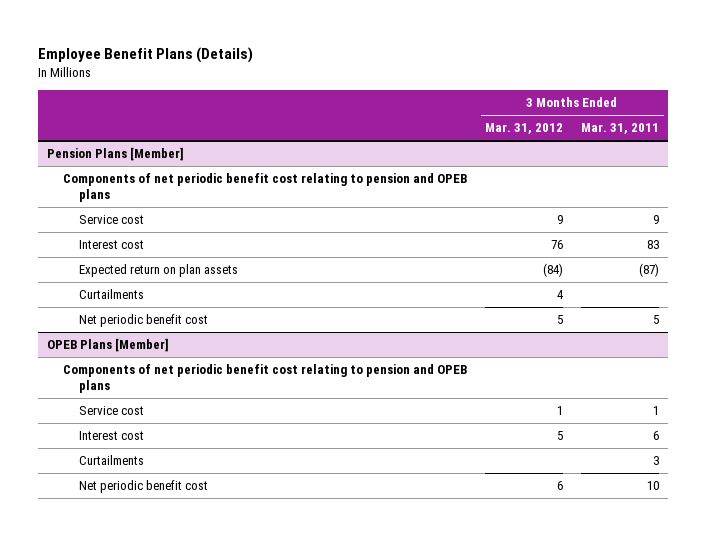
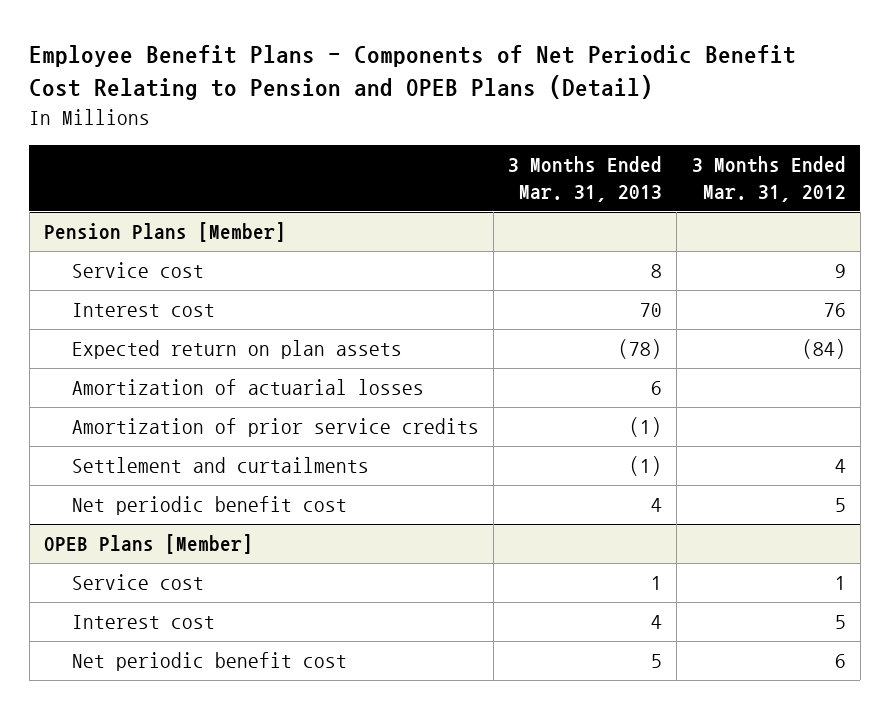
- Employee Benefit Plans (Details)
+ Employee Benefit Plans - Components of Net Periodic Benefit Cost Relating to Pension and OPEB Plans (Detail)
- | 3 Months Ended Mar. 31, 2012 | 3 Months Ended Mar. 31, 2011
+ | 3 Months Ended Mar. 31, 2013 | 3 Months Ended Mar. 31, 2012
@ Pension Plans [Member]
- Components of net periodic benefit cost relating to pension and OPEB plans
- Curtailments | 4 |
+ Amortization of actuarial losses | 6 |
+ Amortization of prior service credits | (1) |
+ Settlement and curtailments | (1) | 4
@ OPEB Plans [Member]
- Components of net periodic benefit cost relating to pension and OPEB plans
- Curtailments | | 3

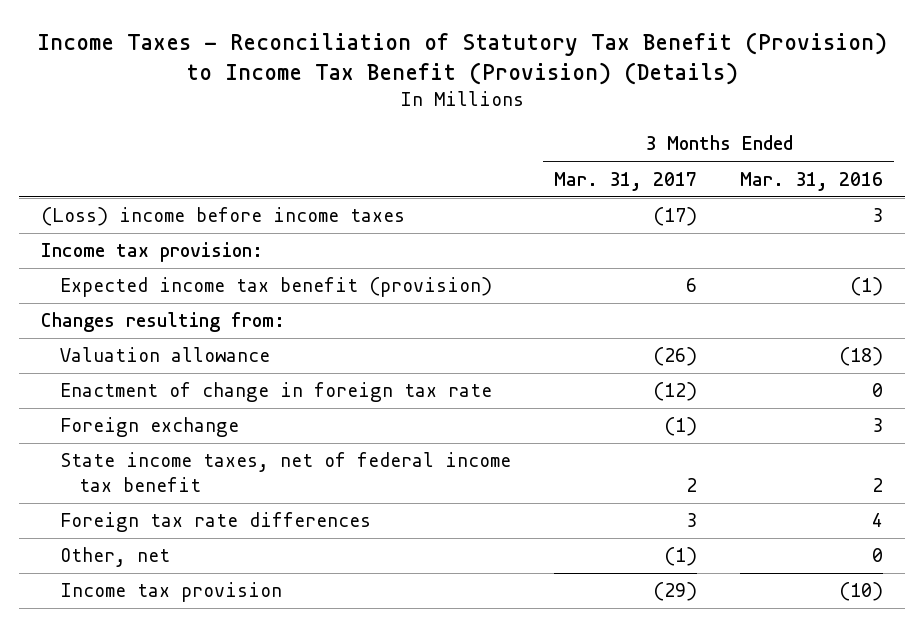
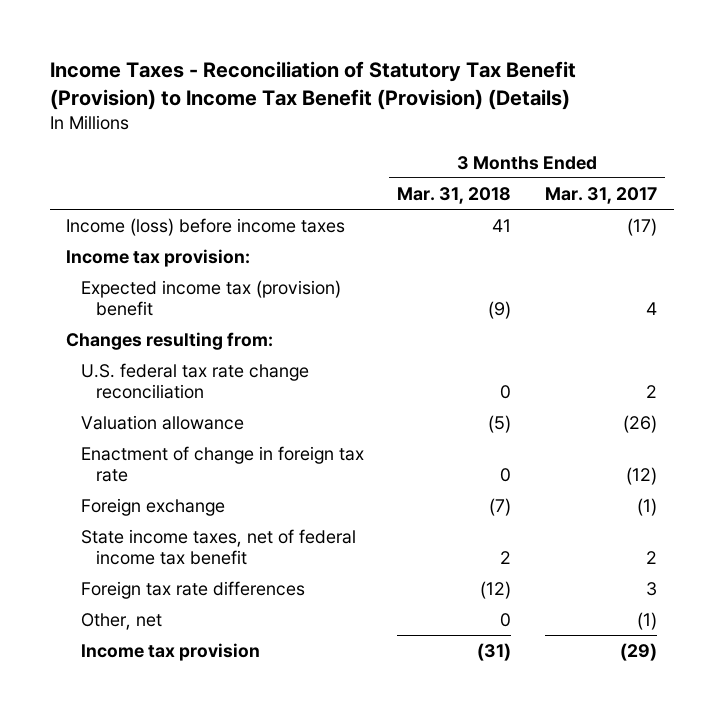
- | 3 Months Ended Mar. 31, 2017 | 3 Months Ended Mar. 31, 2016
+ | 3 Months Ended Mar. 31, 2018 | 3 Months Ended Mar. 31, 2017
- (Loss) income before income taxes | (17) | 3
+ Income (loss) before income taxes | 41 | (17)
- Expected income tax benefit (provision) | 6 | (1)
+ Expected income tax (provision) benefit | (9) | 4
+ U.S. federal tax rate change reconciliation | 0 | 2

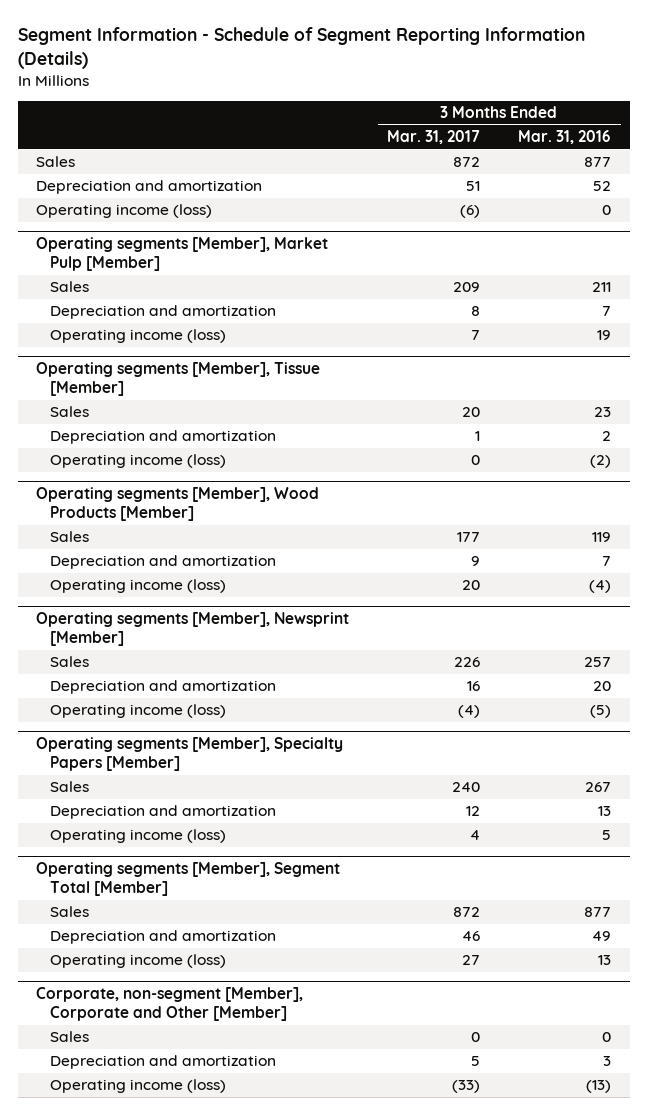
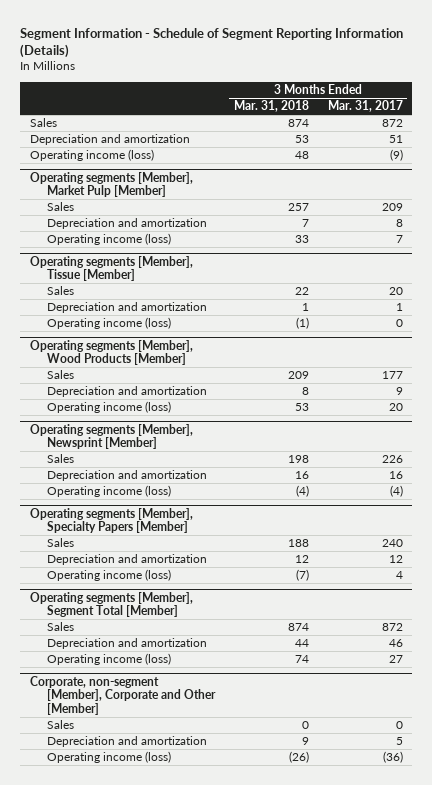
- | 3 Months Ended Mar. 31, 2017 | 3 Months Ended Mar. 31, 2016
+ | 3 Months Ended Mar. 31, 2018 | 3 Months Ended Mar. 31, 2017
- Operating income (loss) | (6) | 0
+ Operating income (loss) | 48 | (9)
@ Corporate, non-segment [Member], Corporate and Other [Member]
- Operating income (loss) | (33) | (13)
+ Operating income (loss) | (26) | (36)

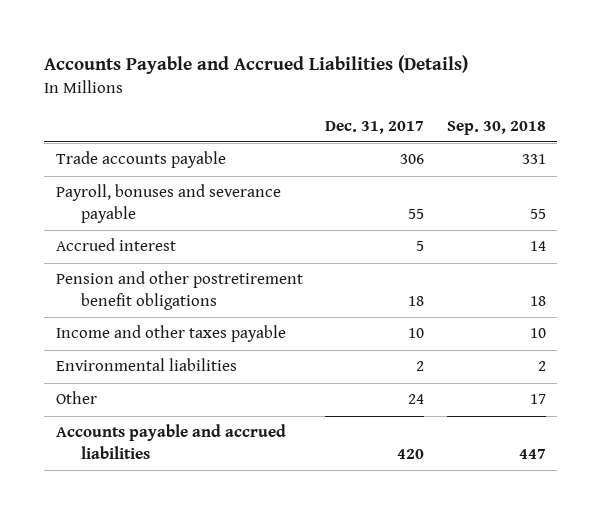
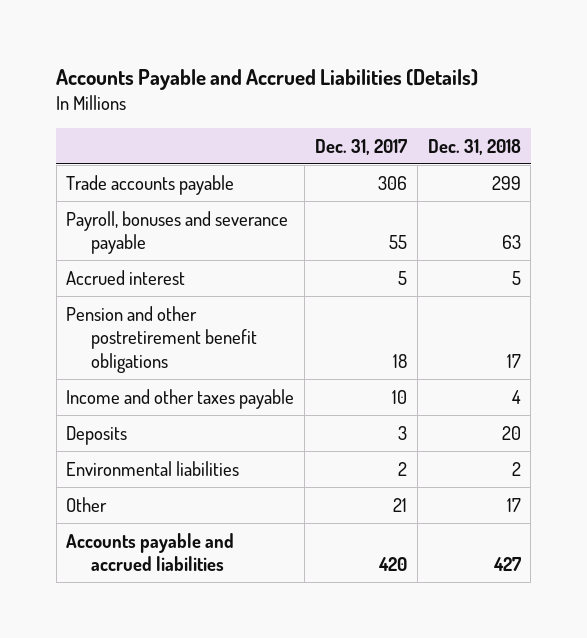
- | Dec. 31, 2017 | Sep. 30, 2018
+ | Dec. 31, 2017 | Dec. 31, 2018
+ Deposits | 3 | 20
- Other | 24 | 17
+ Other | 21 | 17

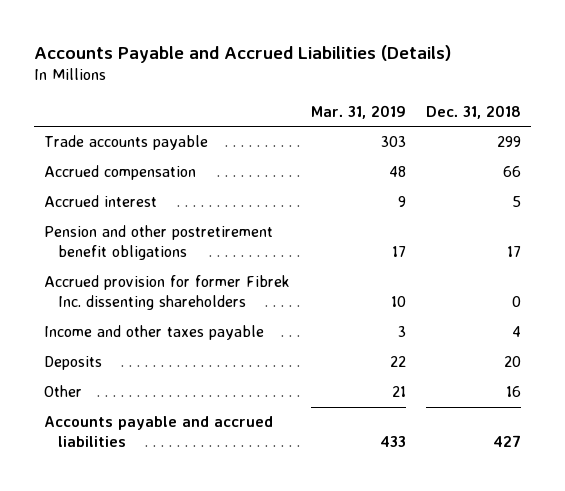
- | Dec. 31, 2017 | Dec. 31, 2018
+ | Mar. 31, 2019 | Dec. 31, 2018
- Payroll, bonuses and severance payable | 55 | 63
+ Accrued compensation | 48 | 66
+ Accrued provision for former Fibrek Inc. dissenting shareholders | 10 | 0
- Environmental liabilities | 2 | 2
- Other | 21 | 17
+ Other | 21 | 16

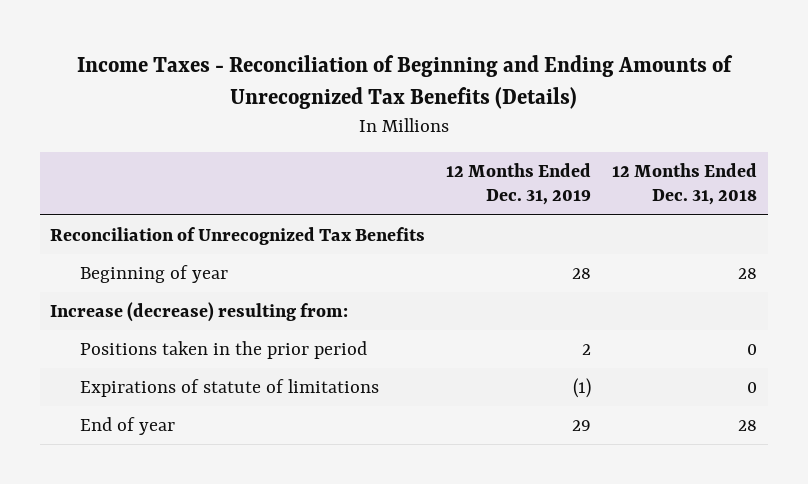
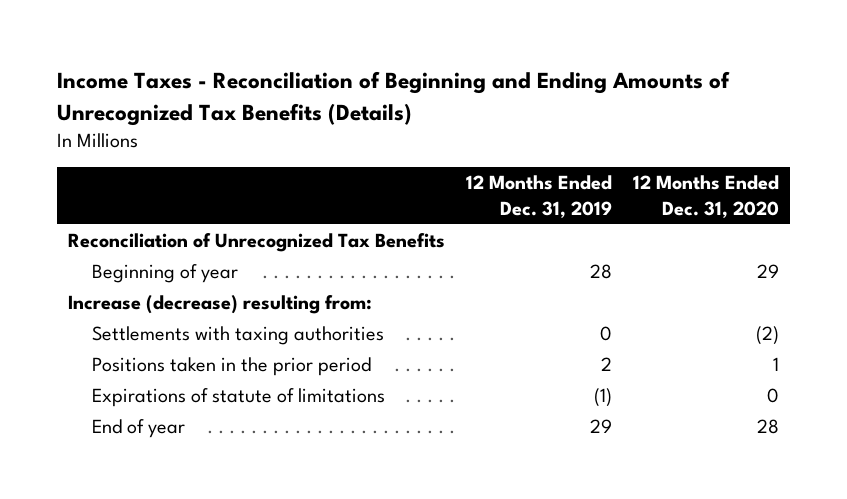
- | 12 Months Ended Dec. 31, 2019 | 12 Months Ended Dec. 31, 2018
+ | 12 Months Ended Dec. 31, 2019 | 12 Months Ended Dec. 31, 2020
+ Settlements with taxing authorities | 0 | (2)

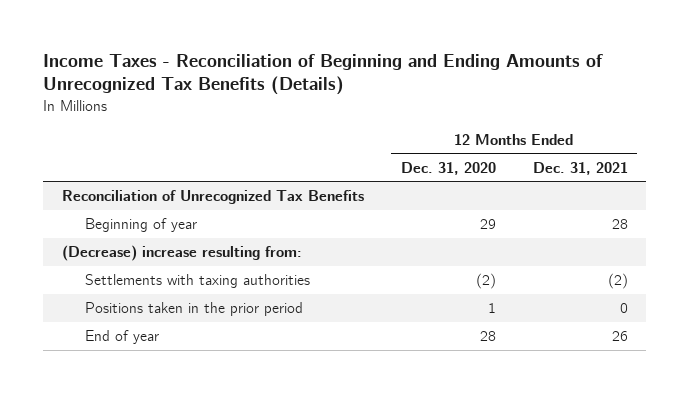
- | 12 Months Ended Dec. 31, 2019 | 12 Months Ended Dec. 31, 2020
+ | 12 Months Ended Dec. 31, 2020 | 12 Months Ended Dec. 31, 2021
- Increase (decrease) resulting from:
+ (Decrease) increase resulting from:
- Expirations of statute of limitations | (1) | 0

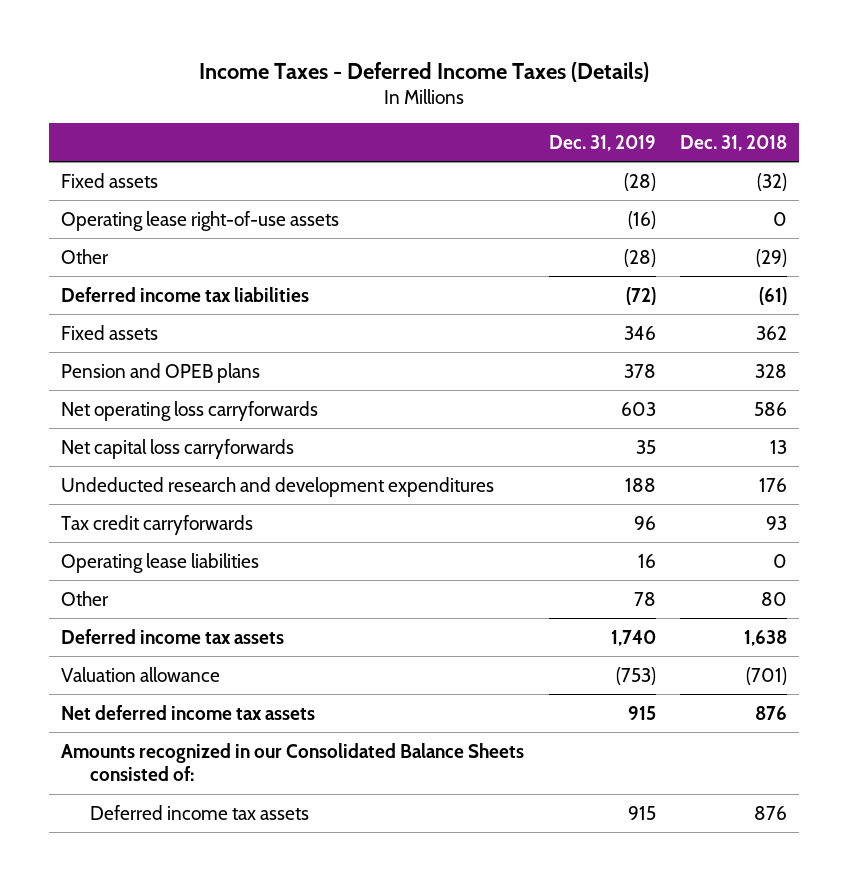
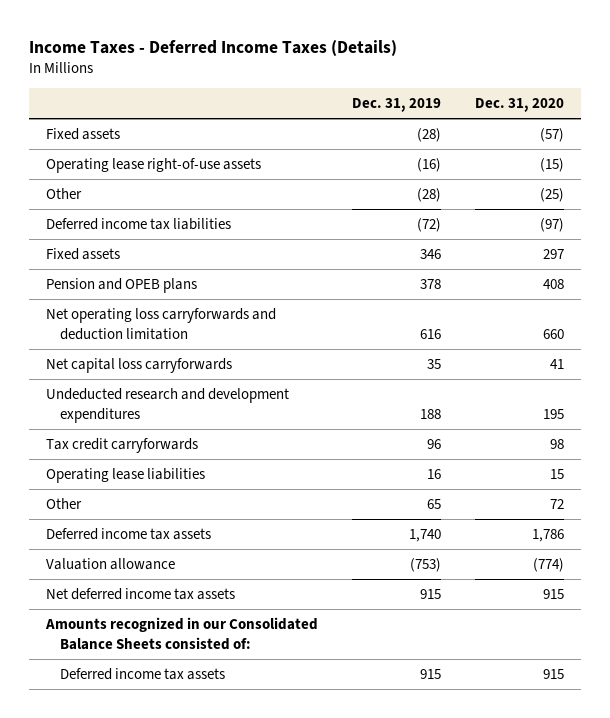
- | Dec. 31, 2019 | Dec. 31, 2018
+ | Dec. 31, 2019 | Dec. 31, 2020
- Net operating loss carryforwards | 603 | 586
+ Net operating loss carryforwards and deduction limitation | 616 | 660
- Other | 78 | 80
+ Other | 65 | 72

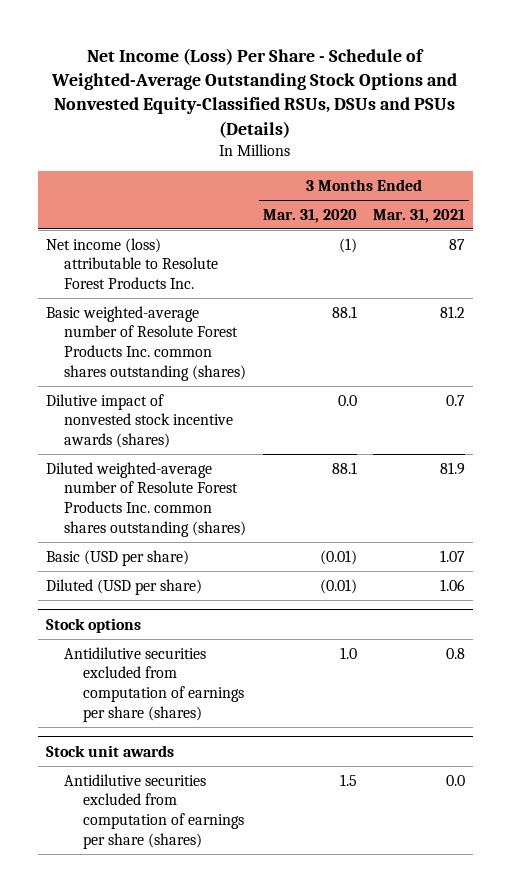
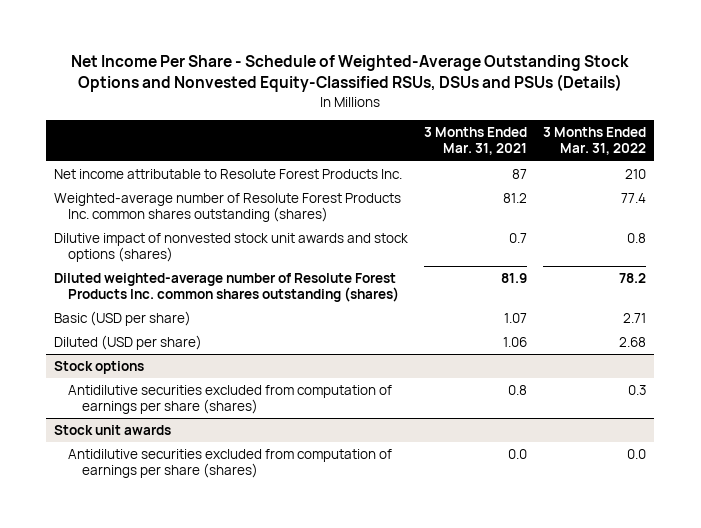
- Net Income (Loss) Per Share - Schedule of Weighted-Average Outstanding Stock Options and Nonvested Equity-Classified RSUs, DSUs and PSUs (Details)
+ Net Income Per Share - Schedule of Weighted-Average Outstanding Stock Options and Nonvested Equity-Classified RSUs, DSUs and PSUs (Details)
- | 3 Months Ended Mar. 31, 2020 | 3 Months Ended Mar. 31, 2021
+ | 3 Months Ended Mar. 31, 2021 | 3 Months Ended Mar. 31, 2022
- Net income (loss) attributable to Resolute Forest Products Inc. | (1) | 87
- Basic weighted-average number of Resolute Forest Products Inc. common shares outstanding (shares) | 88.1 | 81.2
- Dilutive impact of nonvested stock incentive awards (shares) | 0.0 | 0.7
+ Net income attributable to Resolute Forest Products Inc. | 87 | 210
+ Weighted-average number of Resolute Forest Products Inc. common shares outstanding (shares) | 81.2 | 77.4
+ Dilutive impact of nonvested stock unit awards and stock options (shares) | 0.7 | 0.8

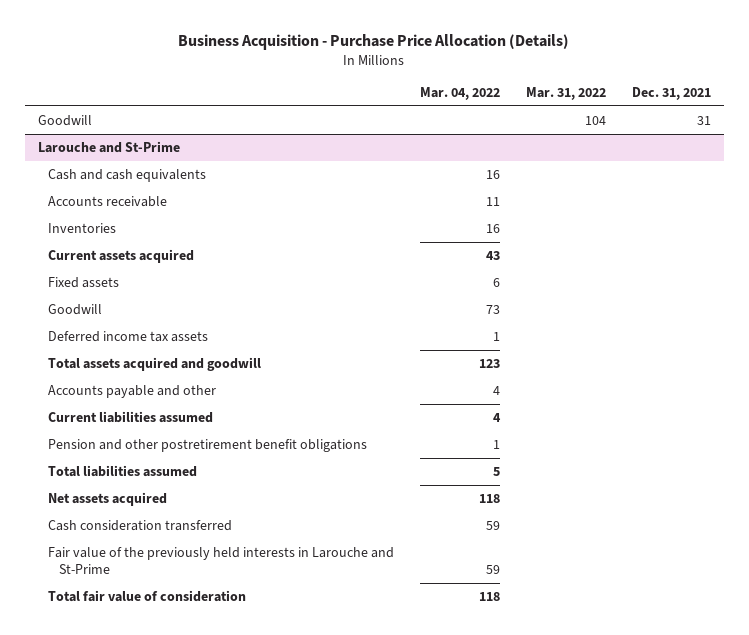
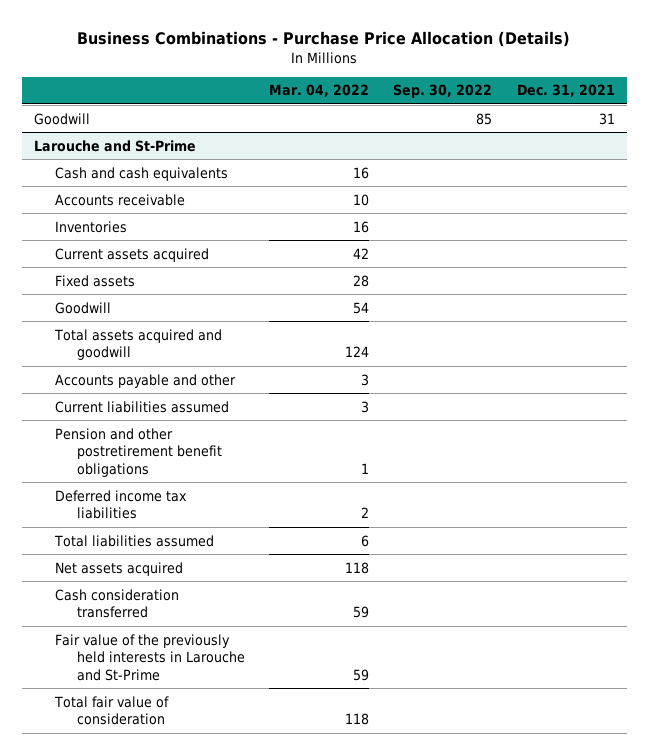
- Business Acquisition - Purchase Price Allocation (Details)
+ Business Combinations - Purchase Price Allocation (Details)
- | Mar. 04, 2022 | Mar. 31, 2022 | Dec. 31, 2021
+ | Mar. 04, 2022 | Sep. 30, 2022 | Dec. 31, 2021
@ Larouche and St-Prime
- Accounts receivable | 11 | |
+ Accounts receivable | 10 | |
- Current assets acquired | 43 | |
- Fixed assets | 6 | |
- Goodwill | 73 | |
- Deferred income tax assets | 1 | |
- Total assets acquired and goodwill | 123 | |
- Accounts payable and other | 4 | |
- Current liabilities assumed | 4 | |
+ Current assets acquired | 42 | |
+ Fixed assets | 28 | |
+ Goodwill | 54 | |
+ Total assets acquired and goodwill | 124 | |
+ Accounts payable and other | 3 | |
+ Current liabilities assumed | 3 | |
- Total liabilities assumed | 5 | |
+ Deferred income tax liabilities | 2 | |
+ Total liabilities assumed | 6 | |

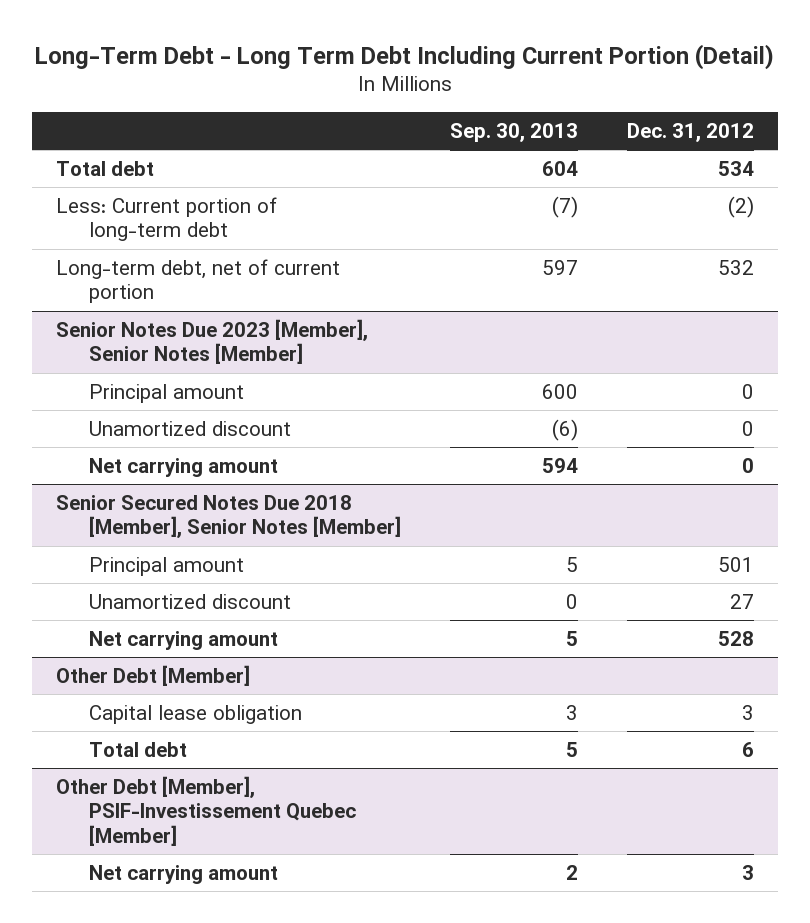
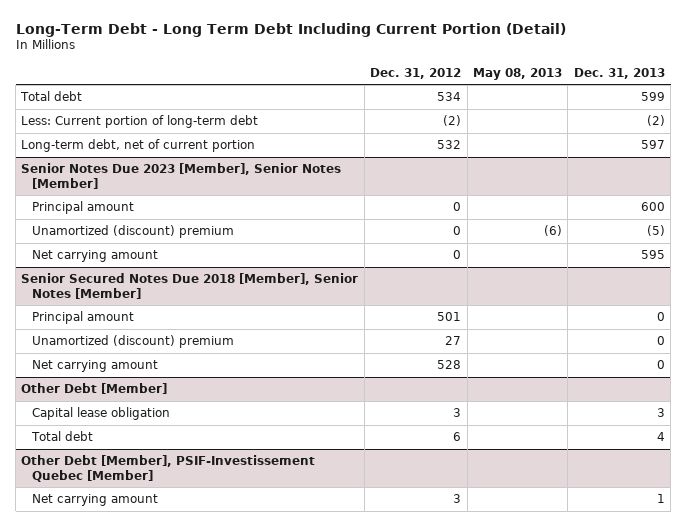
- | Sep. 30, 2013 | Dec. 31, 2012
+ | Dec. 31, 2012 | May 08, 2013 | Dec. 31, 2013
@ Senior Notes Due 2023 [Member], Senior Notes [Member]
- Unamortized discount | (6) | 0
+ Unamortized (discount) premium | 0 | (6) | (5)
@ Senior Secured Notes Due 2018 [Member], Senior Notes [Member]
- Unamortized discount | 0 | 27
+ Unamortized (discount) premium | 27 | | 0

